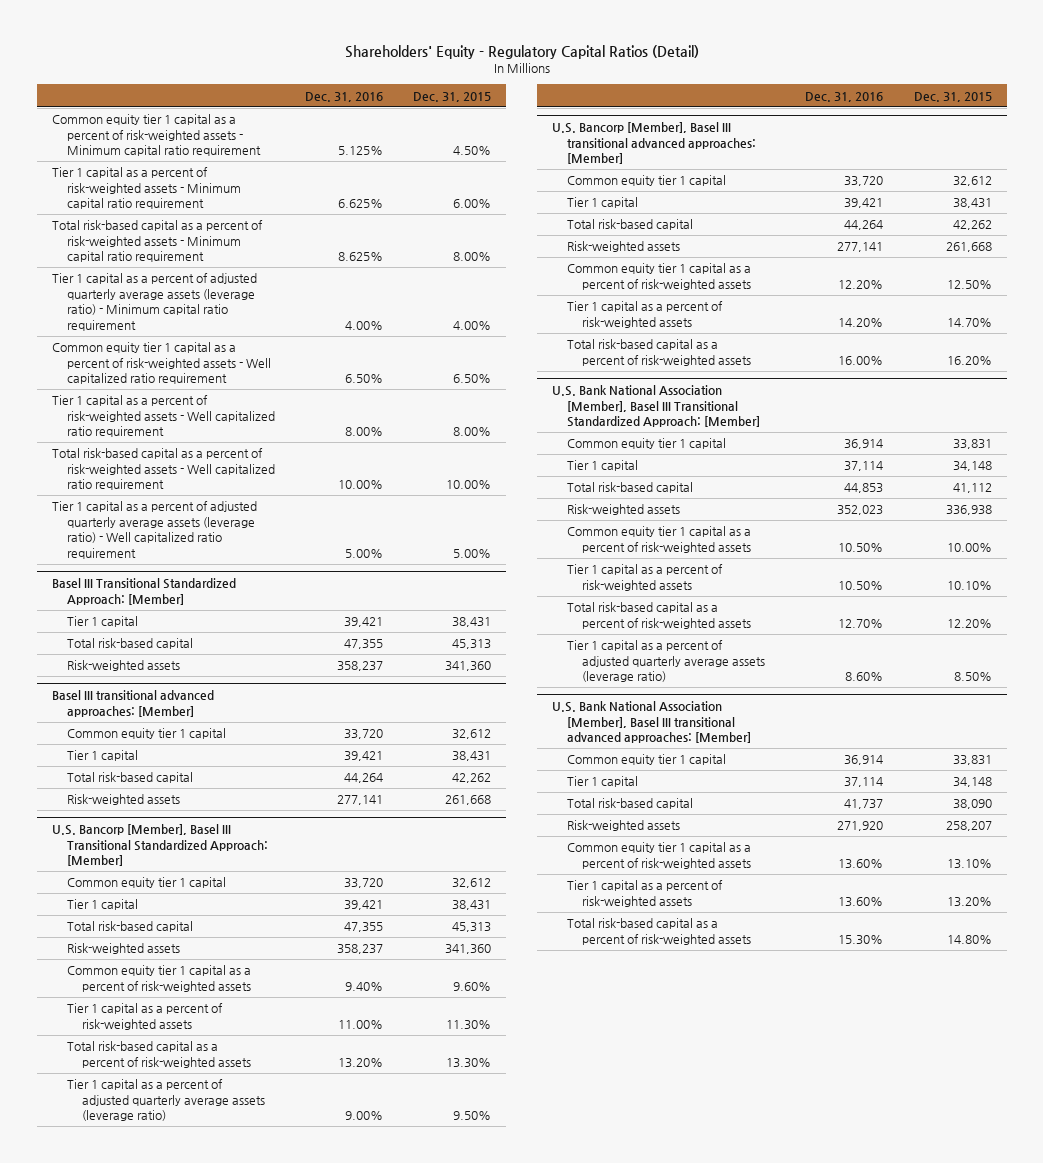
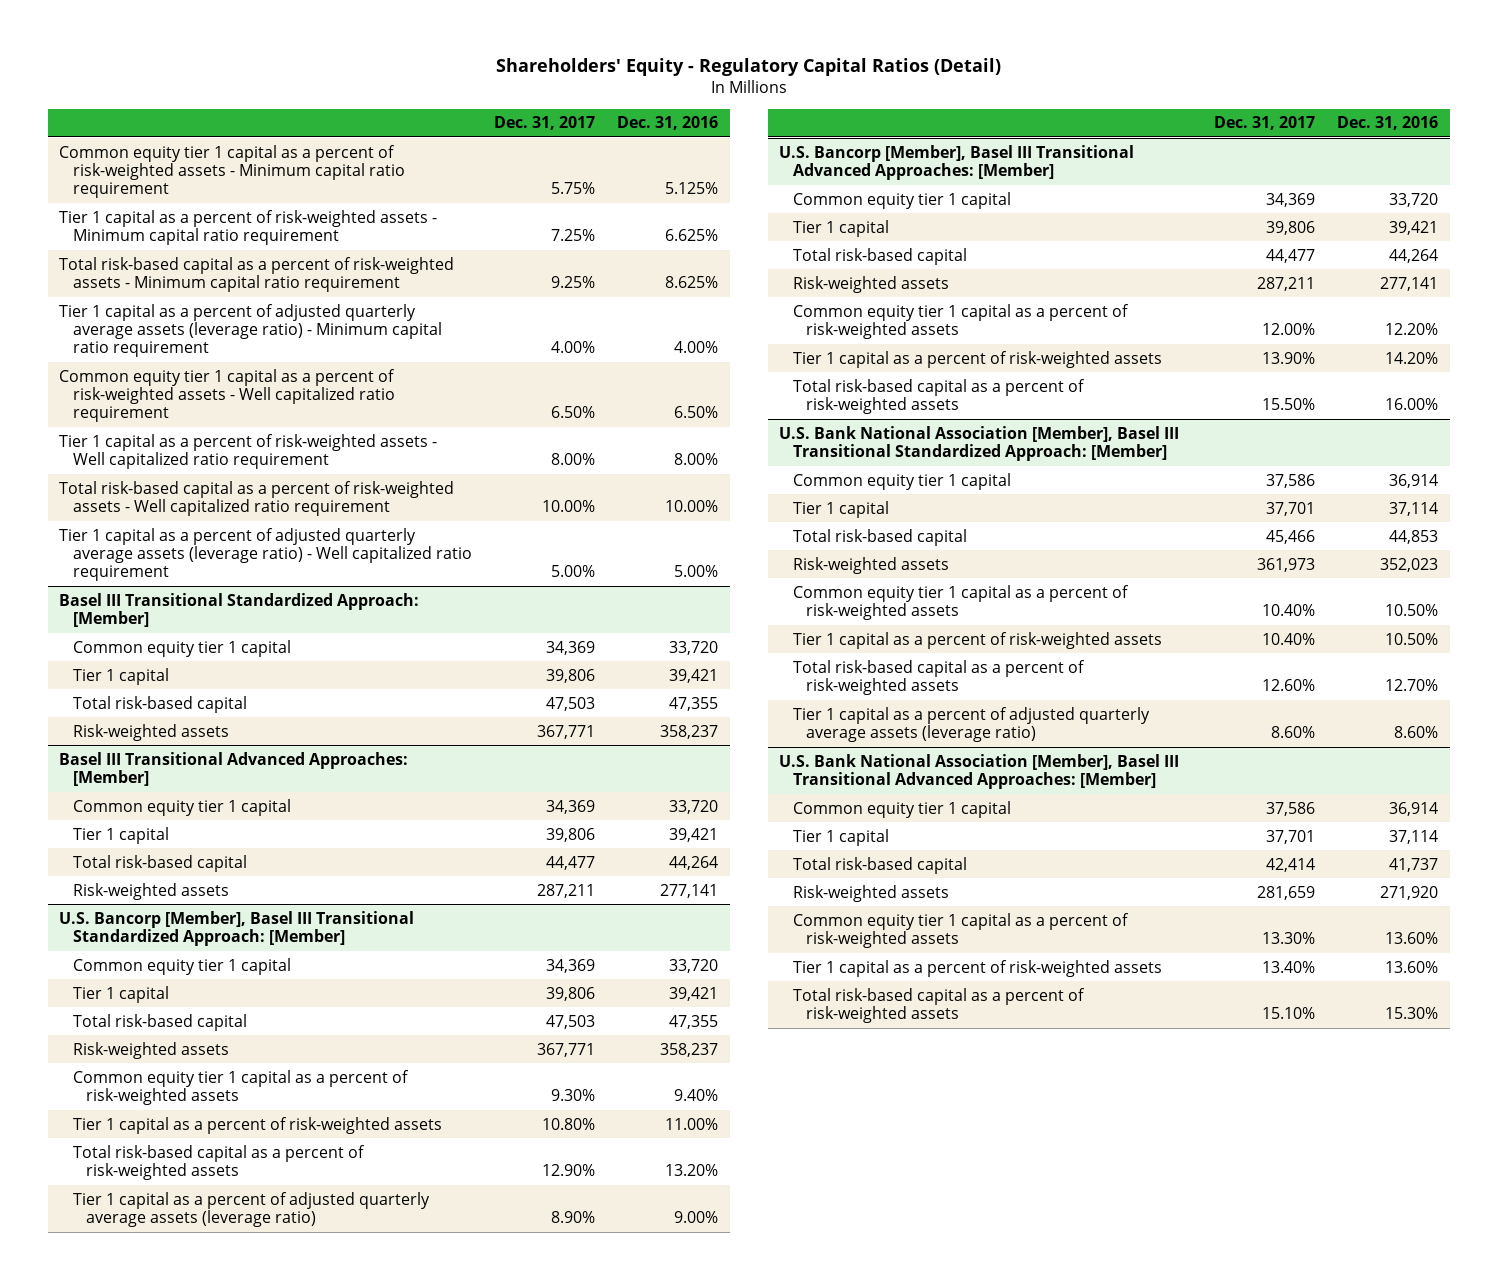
- | Dec. 31, 2016 | Dec. 31, 2015
+ | Dec. 31, 2017 | Dec. 31, 2016
@ Basel III Transitional Standardized Approach: [Member]
+ Common equity tier 1 capital | 34,369 | 33,720
- Basel III transitional advanced approaches: [Member]
+ Basel III Transitional Advanced Approaches: [Member]
- U.S. Bancorp [Member], Basel III transitional advanced approaches: [Member]
+ U.S. Bancorp [Member], Basel III Transitional Advanced Approaches: [Member]
- U.S. Bank National Association [Member], Basel III transitional advanced approaches: [Member]
+ U.S. Bank National Association [Member], Basel III Transitional Advanced Approaches: [Member]

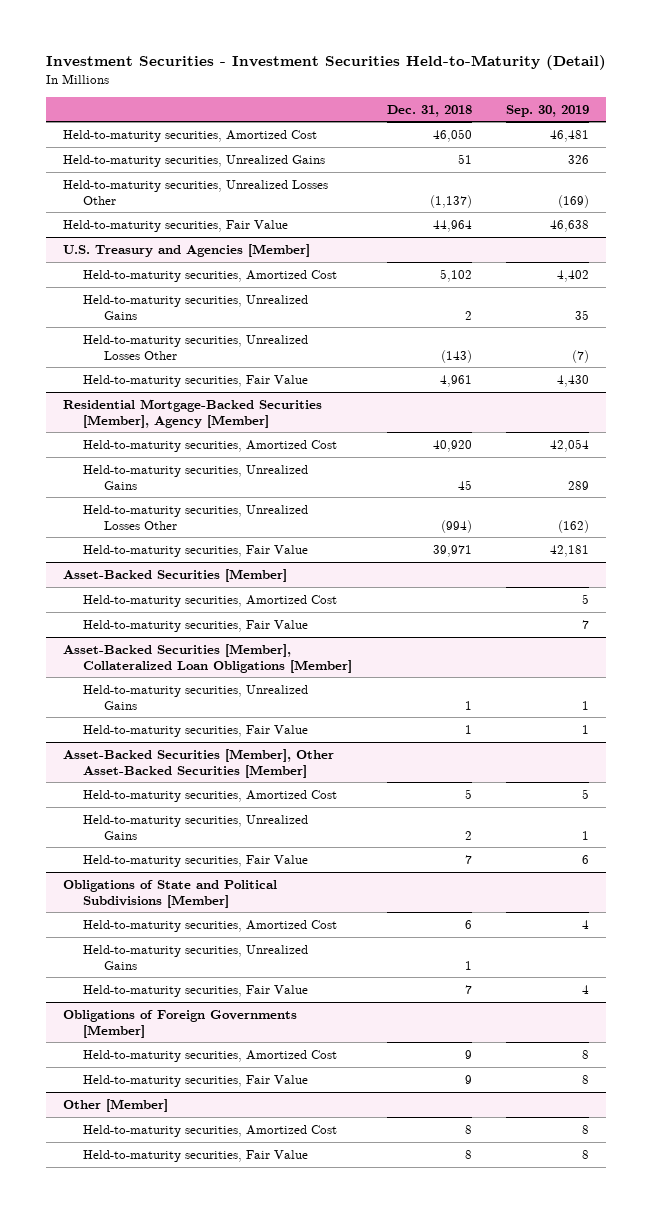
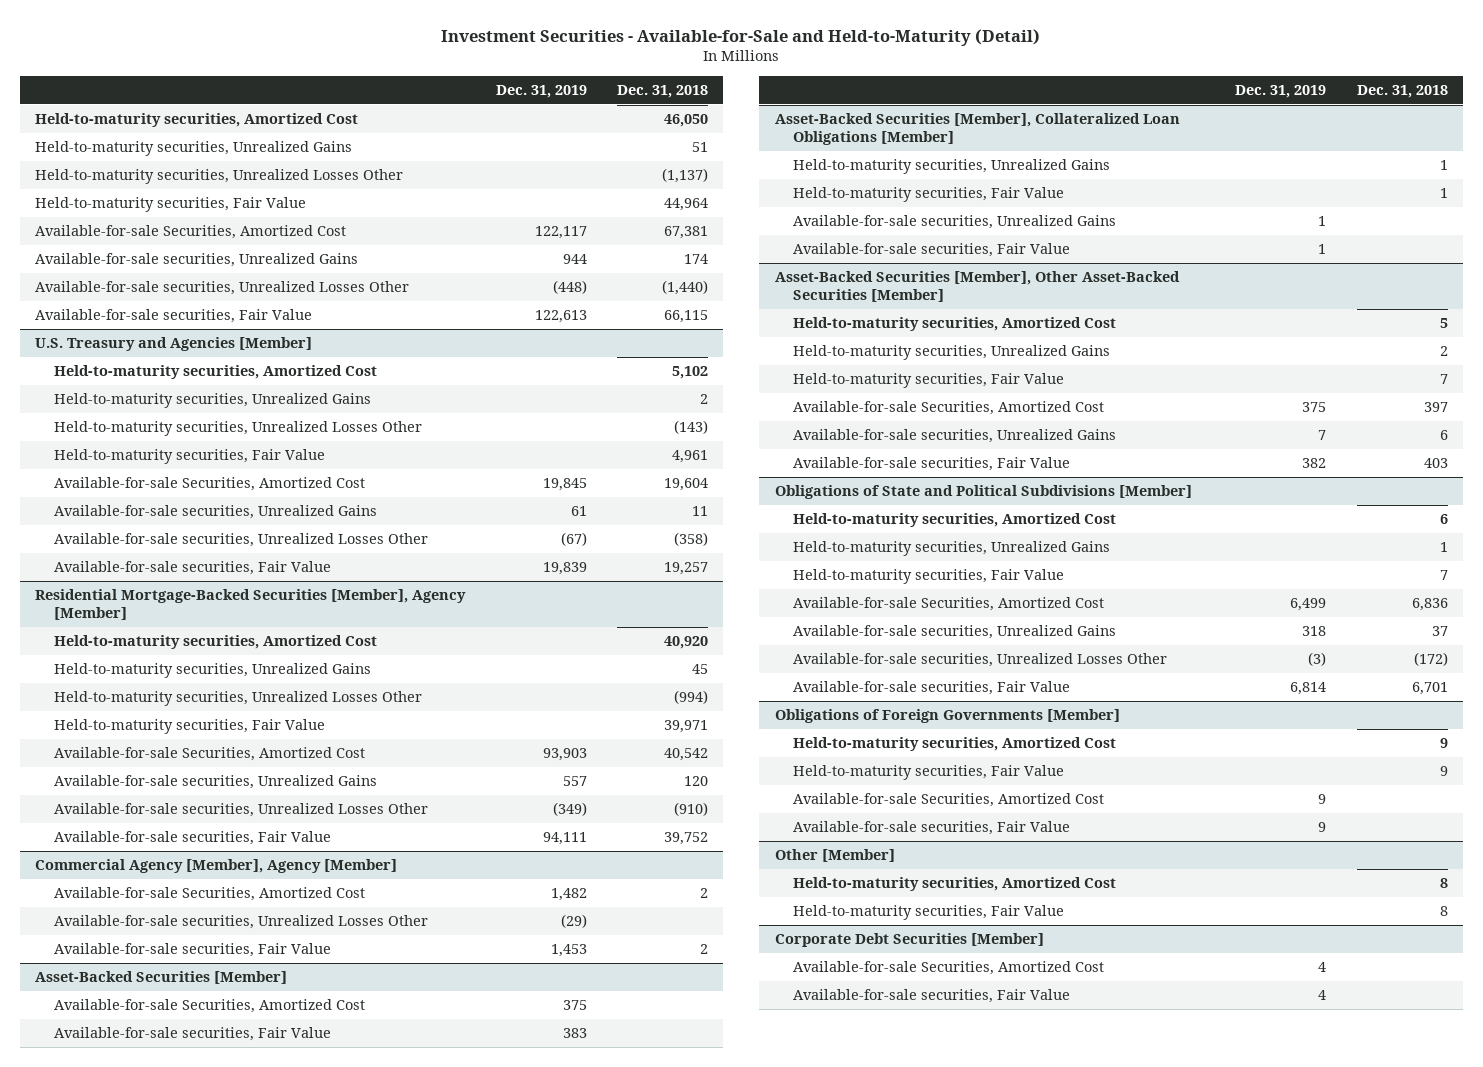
- Investment Securities - Investment Securities Held-to-Maturity (Detail)
+ Investment Securities - Available-for-Sale and Held-to-Maturity (Detail)
- | Dec. 31, 2018 | Sep. 30, 2019
+ | Dec. 31, 2019 | Dec. 31, 2018
+ Available-for-sale Securities, Amortized Cost | 122,117 | 67,381
+ Available-for-sale securities, Unrealized Gains | 944 | 174
+ Available-for-sale securities, Unrealized Losses Other | (448) | (1,440)
+ Available-for-sale securities, Fair Value | 122,613 | 66,115
@ U.S. Treasury and Agencies [Member]
+ Available-for-sale Securities, Amortized Cost | 19,845 | 19,604
+ Available-for-sale securities, Unrealized Gains | 61 | 11
+ Available-for-sale securities, Unrealized Losses Other | (67) | (358)
+ Available-for-sale securities, Fair Value | 19,839 | 19,257
@ Residential Mortgage-Backed Securities [Member], Agency [Member]
+ Available-for-sale Securities, Amortized Cost | 93,903 | 40,542
+ Available-for-sale securities, Unrealized Gains | 557 | 120
+ Available-for-sale securities, Unrealized Losses Other | (349) | (910)
+ Available-for-sale securities, Fair Value | 94,111 | 39,752
+ Commercial Agency [Member], Agency [Member]
+ Available-for-sale Securities, Amortized Cost | 1,482 | 2
+ Available-for-sale securities, Unrealized Losses Other | (29) |
+ Available-for-sale securities, Fair Value | 1,453 | 2
@ Asset-Backed Securities [Member]
- Held-to-maturity securities, Amortized Cost | | 5
- Held-to-maturity securities, Fair Value | | 7
+ Available-for-sale Securities, Amortized Cost | 375 |
+ Available-for-sale securities, Fair Value | 383 |
@ Asset-Backed Securities [Member], Collateralized Loan Obligations [Member]
+ Available-for-sale securities, Unrealized Gains | 1 |
+ Available-for-sale securities, Fair Value | 1 |
@ Asset-Backed Securities [Member], Other Asset-Backed Securities [Member]
+ Available-for-sale Securities, Amortized Cost | 375 | 397
+ Available-for-sale securities, Unrealized Gains | 7 | 6
+ Available-for-sale securities, Fair Value | 382 | 403
@ Obligations of State and Political Subdivisions [Member]
+ Available-for-sale Securities, Amortized Cost | 6,499 | 6,836
+ Available-for-sale securities, Unrealized Gains | 318 | 37
+ Available-for-sale securities, Unrealized Losses Other | (3) | (172)
+ Available-for-sale securities, Fair Value | 6,814 | 6,701
@ Obligations of Foreign Governments [Member]
+ Available-for-sale Securities, Amortized Cost | 9 |
+ Available-for-sale securities, Fair Value | 9 |
+ Corporate Debt Securities [Member]
+ Available-for-sale Securities, Amortized Cost | 4 |
+ Available-for-sale securities, Fair Value | 4 |

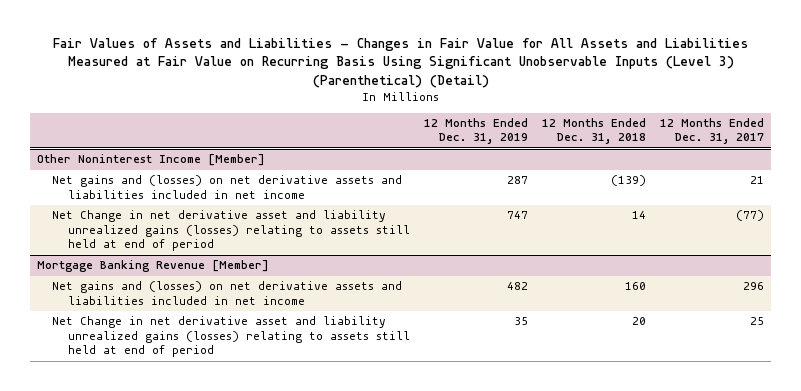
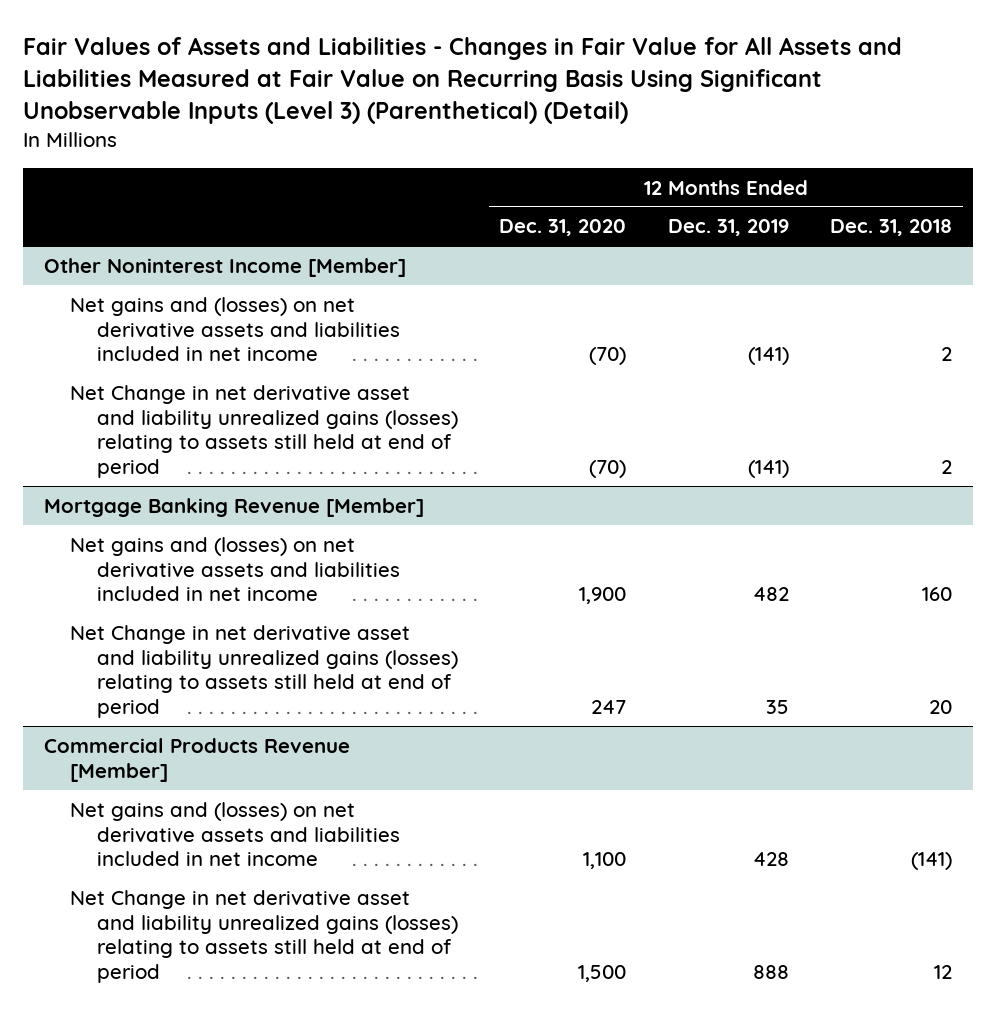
- | 12 Months Ended Dec. 31, 2019 | 12 Months Ended Dec. 31, 2018 | 12 Months Ended Dec. 31, 2017
+ | 12 Months Ended Dec. 31, 2020 | 12 Months Ended Dec. 31, 2019 | 12 Months Ended Dec. 31, 2018
@ Other Noninterest Income [Member]
- Net gains and (losses) on net derivative assets and liabilities included in net income | 287 | (139) | 21
- Net Change in net derivative asset and liability unrealized gains (losses) relating to assets still held at end of period | 747 | 14 | (77)
+ Net gains and (losses) on net derivative assets and liabilities included in net income | (70) | (141) | 2
+ Net Change in net derivative asset and liability unrealized gains (losses) relating to assets still held at end of period | (70) | (141) | 2
+ Commercial Products Revenue [Member]
+ Net gains and (losses) on net derivative assets and liabilities included in net income | 1,100 | 428 | (141)
+ Net Change in net derivative asset and liability unrealized gains (losses) relating to assets still held at end of period | 1,500 | 888 | 12

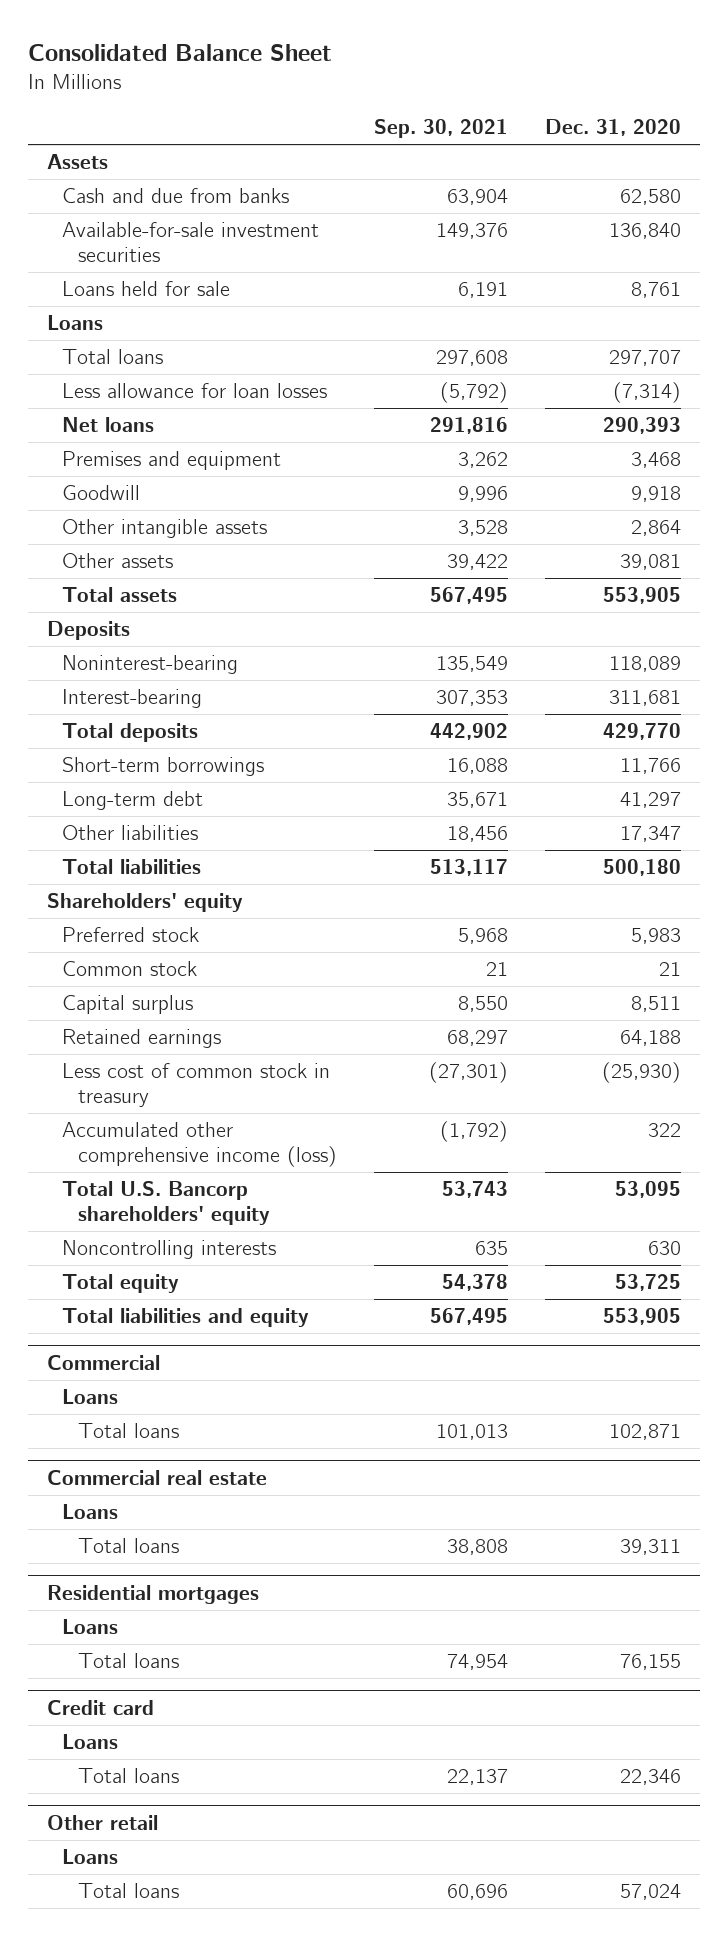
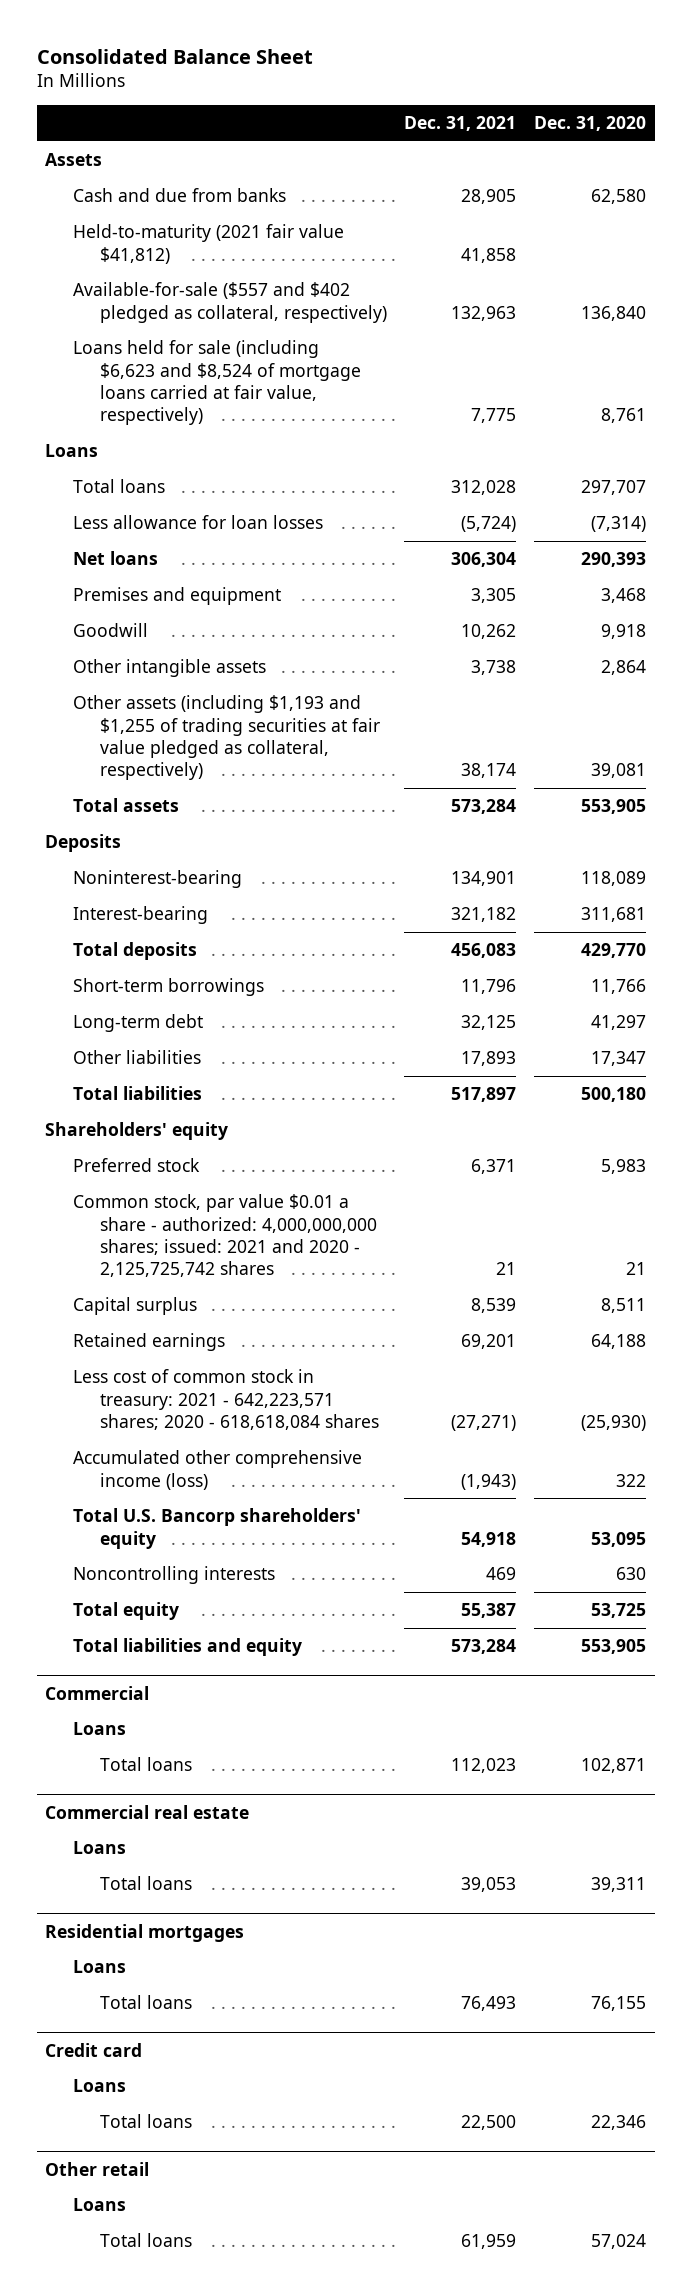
- | Sep. 30, 2021 | Dec. 31, 2020
+ | Dec. 31, 2021 | Dec. 31, 2020
- Available-for-sale investment securities | 149,376 | 136,840
- Loans held for sale | 6,191 | 8,761
+ Held-to-maturity (2021 fair value $41,812) | 41,858 |
+ Available-for-sale ($557 and $402 pledged as collateral, respectively) | 132,963 | 136,840
+ Loans held for sale (including $6,623 and $8,524 of mortgage loans carried at fair value, respectively) | 7,775 | 8,761
- Other assets | 39,422 | 39,081
+ Other assets (including $1,193 and $1,255 of trading securities at fair value pledged as collateral, respectively) | 38,174 | 39,081
- Common stock | 21 | 21
+ Common stock, par value $0.01 a share - authorized: 4,000,000,000 shares; issued: 2021 and 2020 - 2,125,725,742 shares | 21 | 21
- Less cost of common stock in treasury | (27,301) | (25,930)
+ Less cost of common stock in treasury: 2021 - 642,223,571 shares; 2020 - 618,618,084 shares | (27,271) | (25,930)

